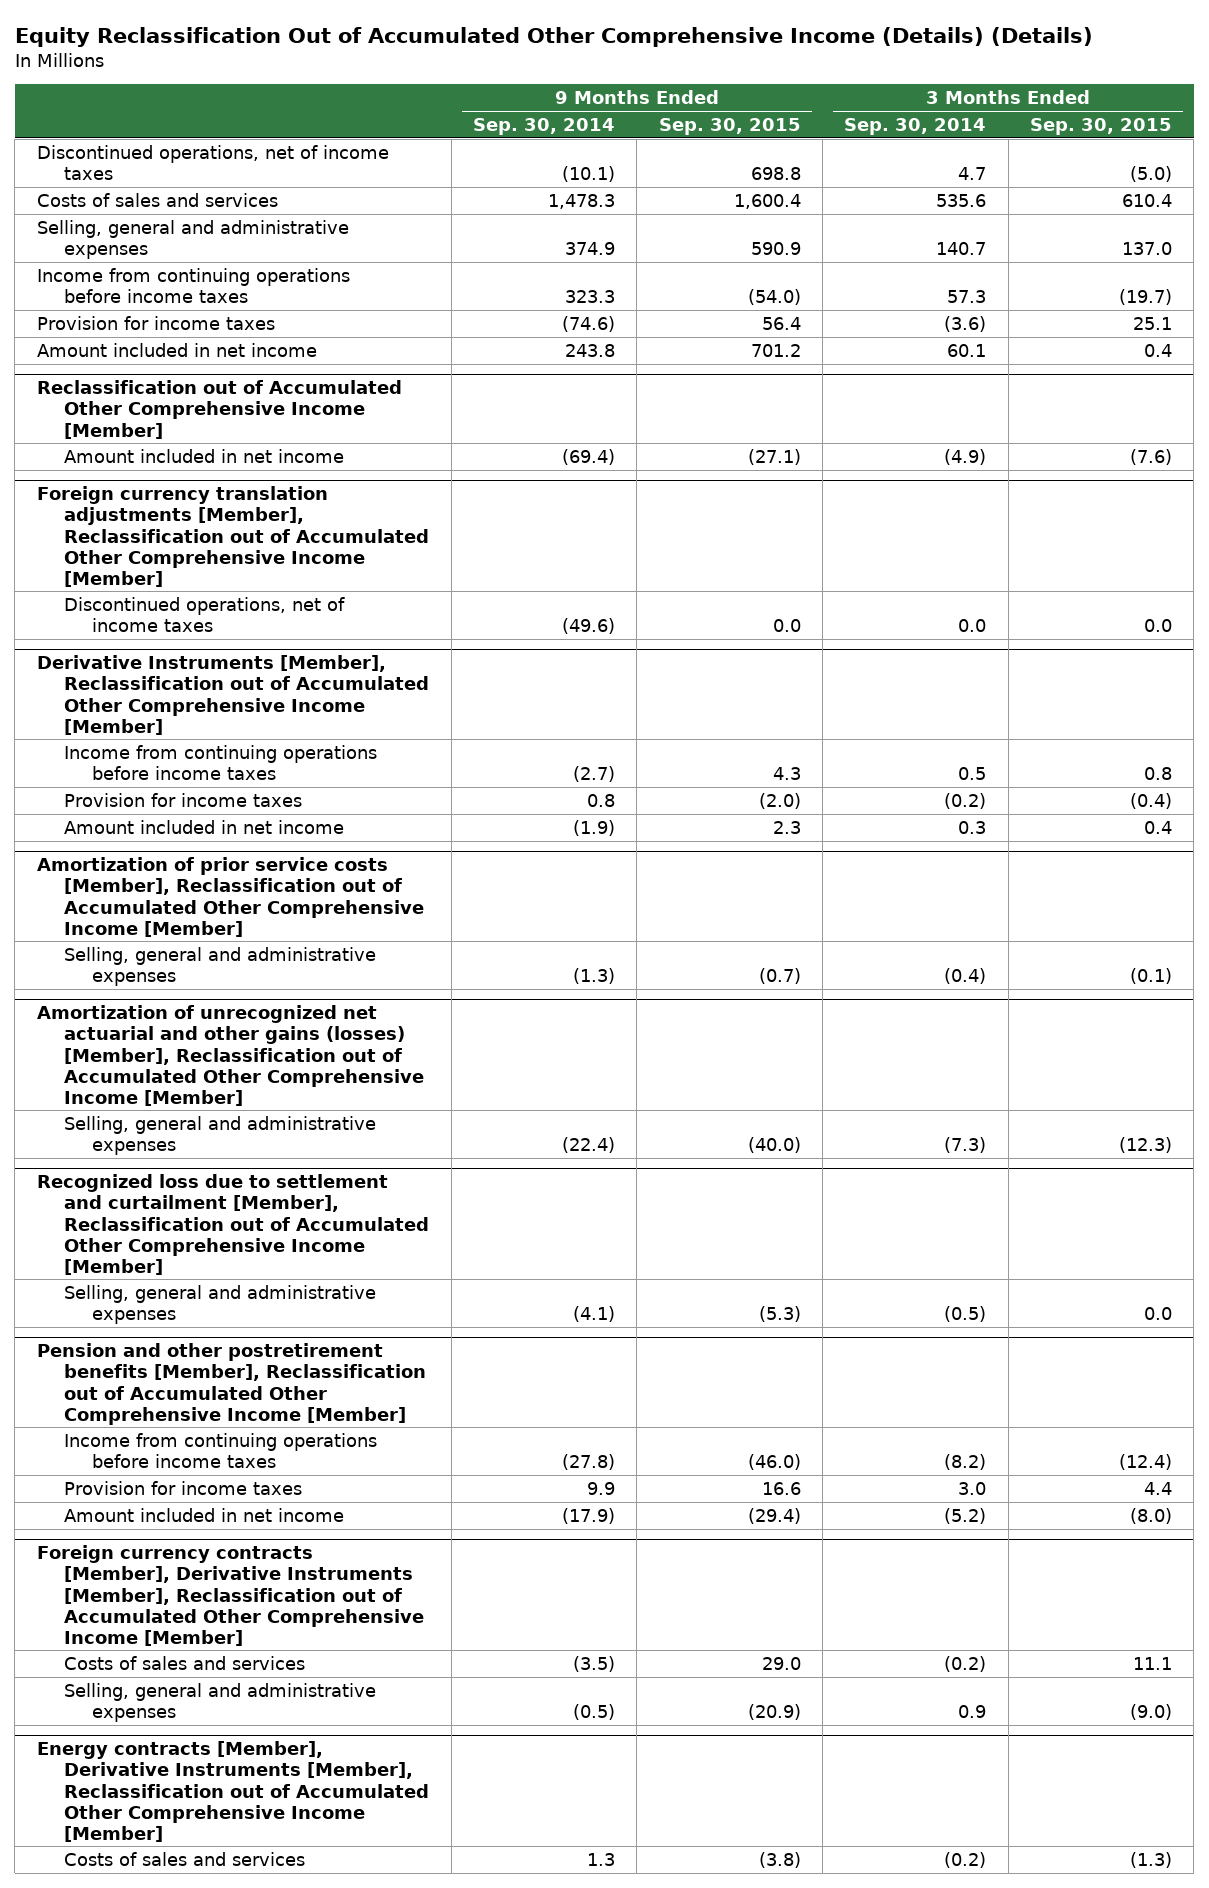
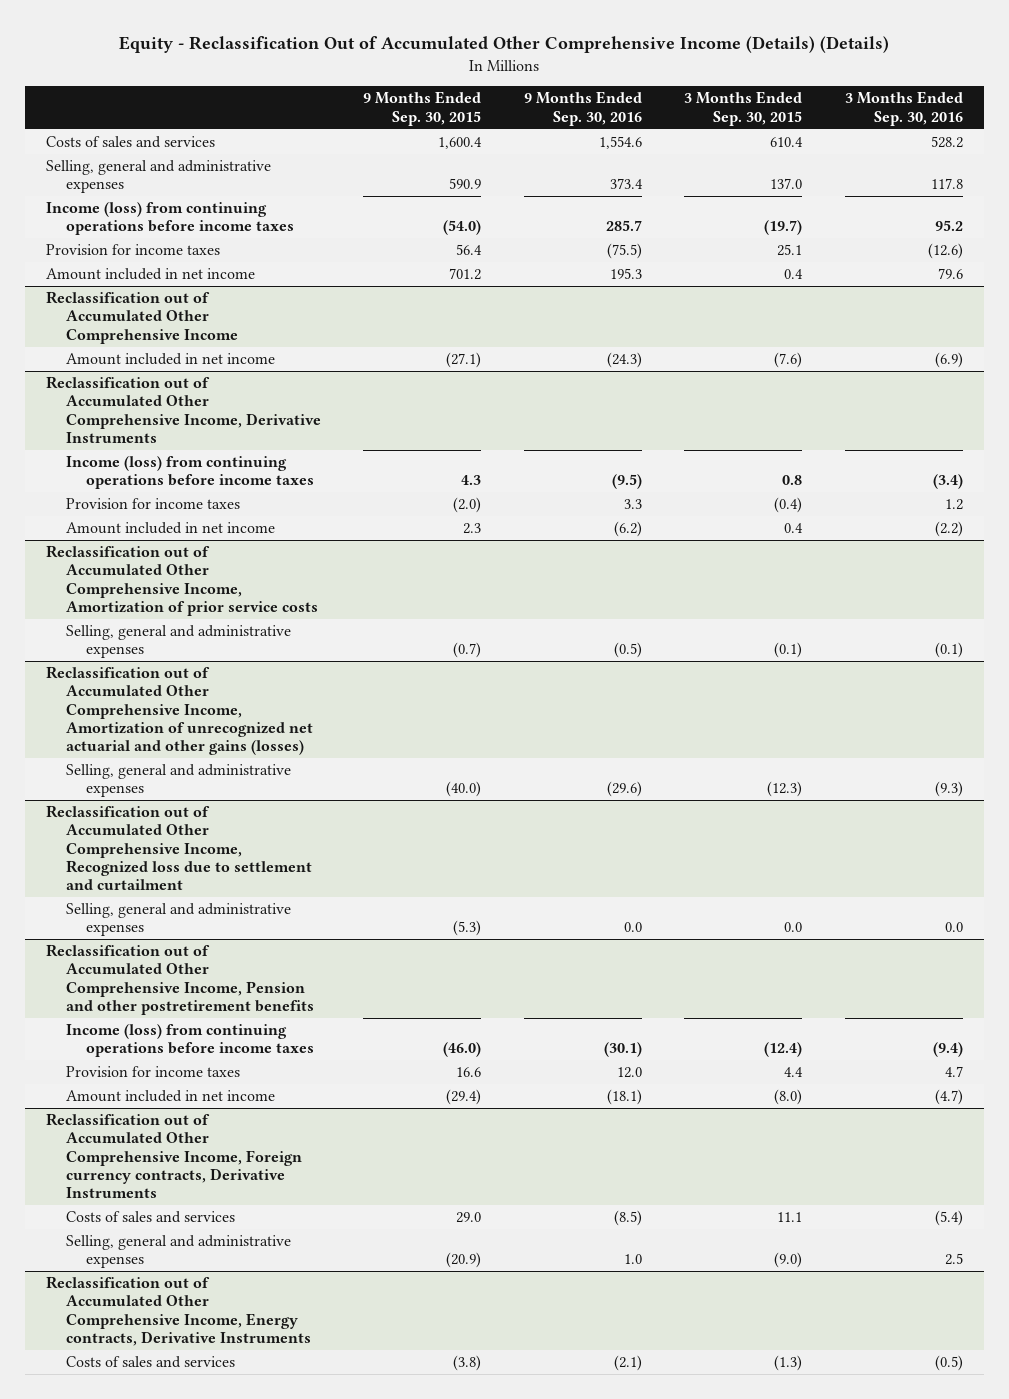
- Equity Reclassification Out of Accumulated Other Comprehensive Income (Details) (Details)
+ Equity - Reclassification Out of Accumulated Other Comprehensive Income (Details) (Details)
- | 9 Months Ended Sep. 30, 2014 | 9 Months Ended Sep. 30, 2015 | 3 Months Ended Sep. 30, 2014 | 3 Months Ended Sep. 30, 2015
+ | 9 Months Ended Sep. 30, 2015 | 9 Months Ended Sep. 30, 2016 | 3 Months Ended Sep. 30, 2015 | 3 Months Ended Sep. 30, 2016
- Discontinued operations, net of income taxes | (10.1) | 698.8 | 4.7 | (5.0)
- Income from continuing operations before income taxes | 323.3 | (54.0) | 57.3 | (19.7)
+ Income (loss) from continuing operations before income taxes | (54.0) | 285.7 | (19.7) | 95.2
- Reclassification out of Accumulated Other Comprehensive Income [Member]
+ Reclassification out of Accumulated Other Comprehensive Income
- Foreign currency translation adjustments [Member], Reclassification out of Accumulated Other Comprehensive Income [Member]
- Discontinued operations, net of income taxes | (49.6) | 0.0 | 0.0 | 0.0
- Derivative Instruments [Member], Reclassification out of Accumulated Other Comprehensive Income [Member]
- Income from continuing operations before income taxes | (2.7) | 4.3 | 0.5 | 0.8
+ Reclassification out of Accumulated Other Comprehensive Income, Derivative Instruments
+ Income (loss) from continuing operations before income taxes | 4.3 | (9.5) | 0.8 | (3.4)
- Amortization of prior service costs [Member], Reclassification out of Accumulated Other Comprehensive Income [Member]
+ Reclassification out of Accumulated Other Comprehensive Income, Amortization of prior service costs
- Amortization of unrecognized net actuarial and other gains (losses) [Member], Reclassification out of Accumulated Other Comprehensive Income [Member]
+ Reclassification out of Accumulated Other Comprehensive Income, Amortization of unrecognized net actuarial and other gains (losses)
- Recognized loss due to settlement and curtailment [Member], Reclassification out of Accumulated Other Comprehensive Income [Member]
+ Reclassification out of Accumulated Other Comprehensive Income, Recognized loss due to settlement and curtailment
- Pension and other postretirement benefits [Member], Reclassification out of Accumulated Other Comprehensive Income [Member]
- Income from continuing operations before income taxes | (27.8) | (46.0) | (8.2) | (12.4)
+ Reclassification out of Accumulated Other Comprehensive Income, Pension and other postretirement benefits
+ Income (loss) from continuing operations before income taxes | (46.0) | (30.1) | (12.4) | (9.4)
- Foreign currency contracts [Member], Derivative Instruments [Member], Reclassification out of Accumulated Other Comprehensive Income [Member]
+ Reclassification out of Accumulated Other Comprehensive Income, Foreign currency contracts, Derivative Instruments
- Energy contracts [Member], Derivative Instruments [Member], Reclassification out of Accumulated Other Comprehensive Income [Member]
+ Reclassification out of Accumulated Other Comprehensive Income, Energy contracts, Derivative Instruments

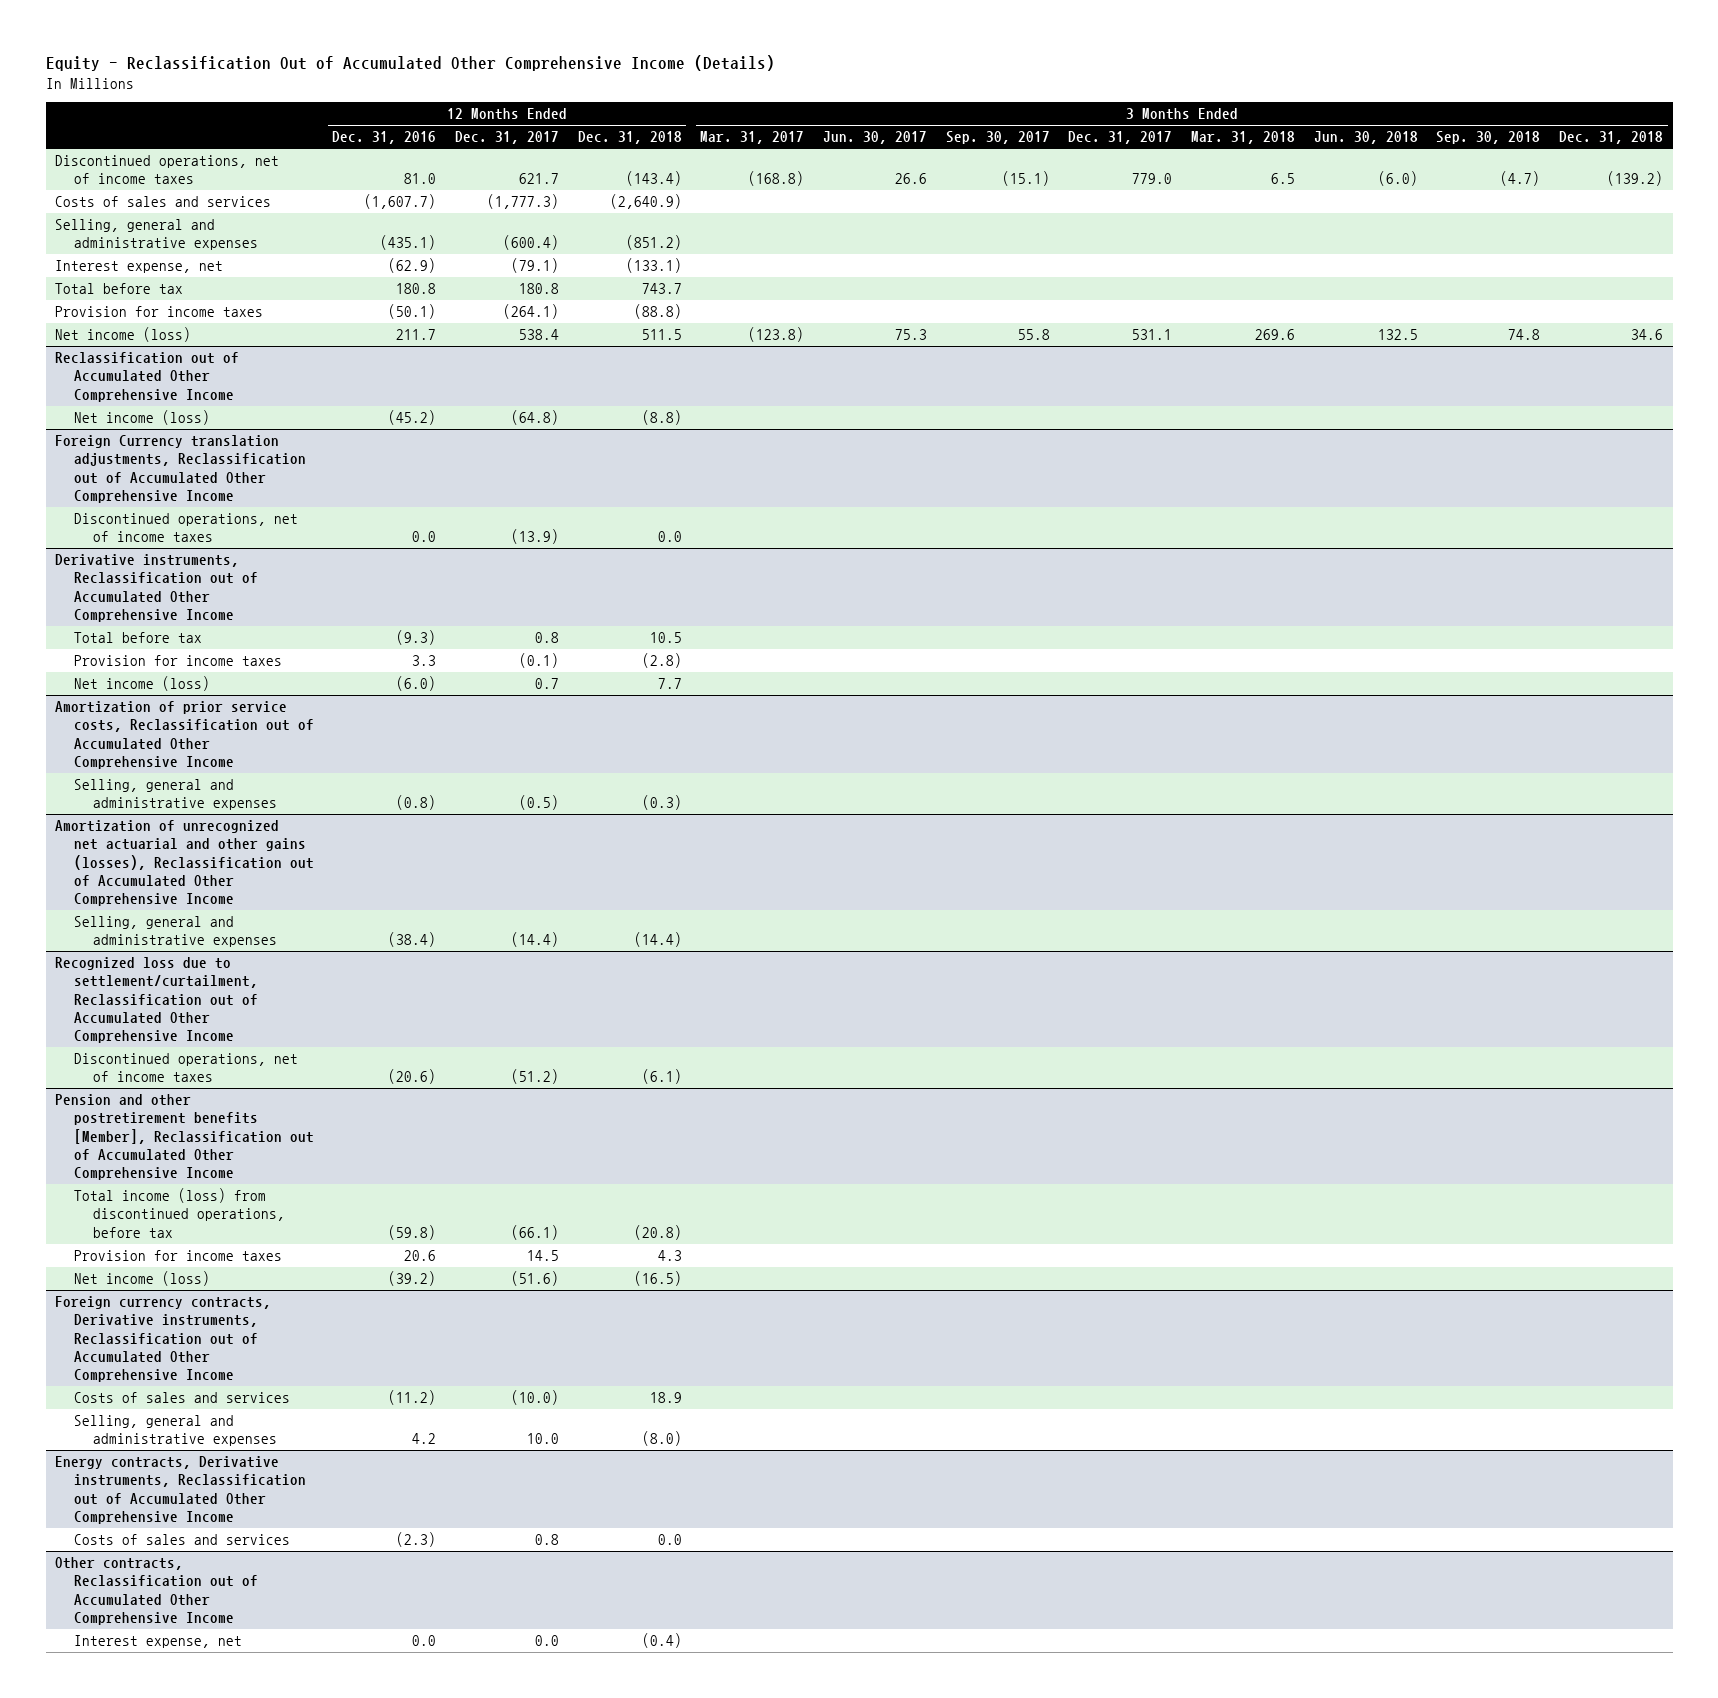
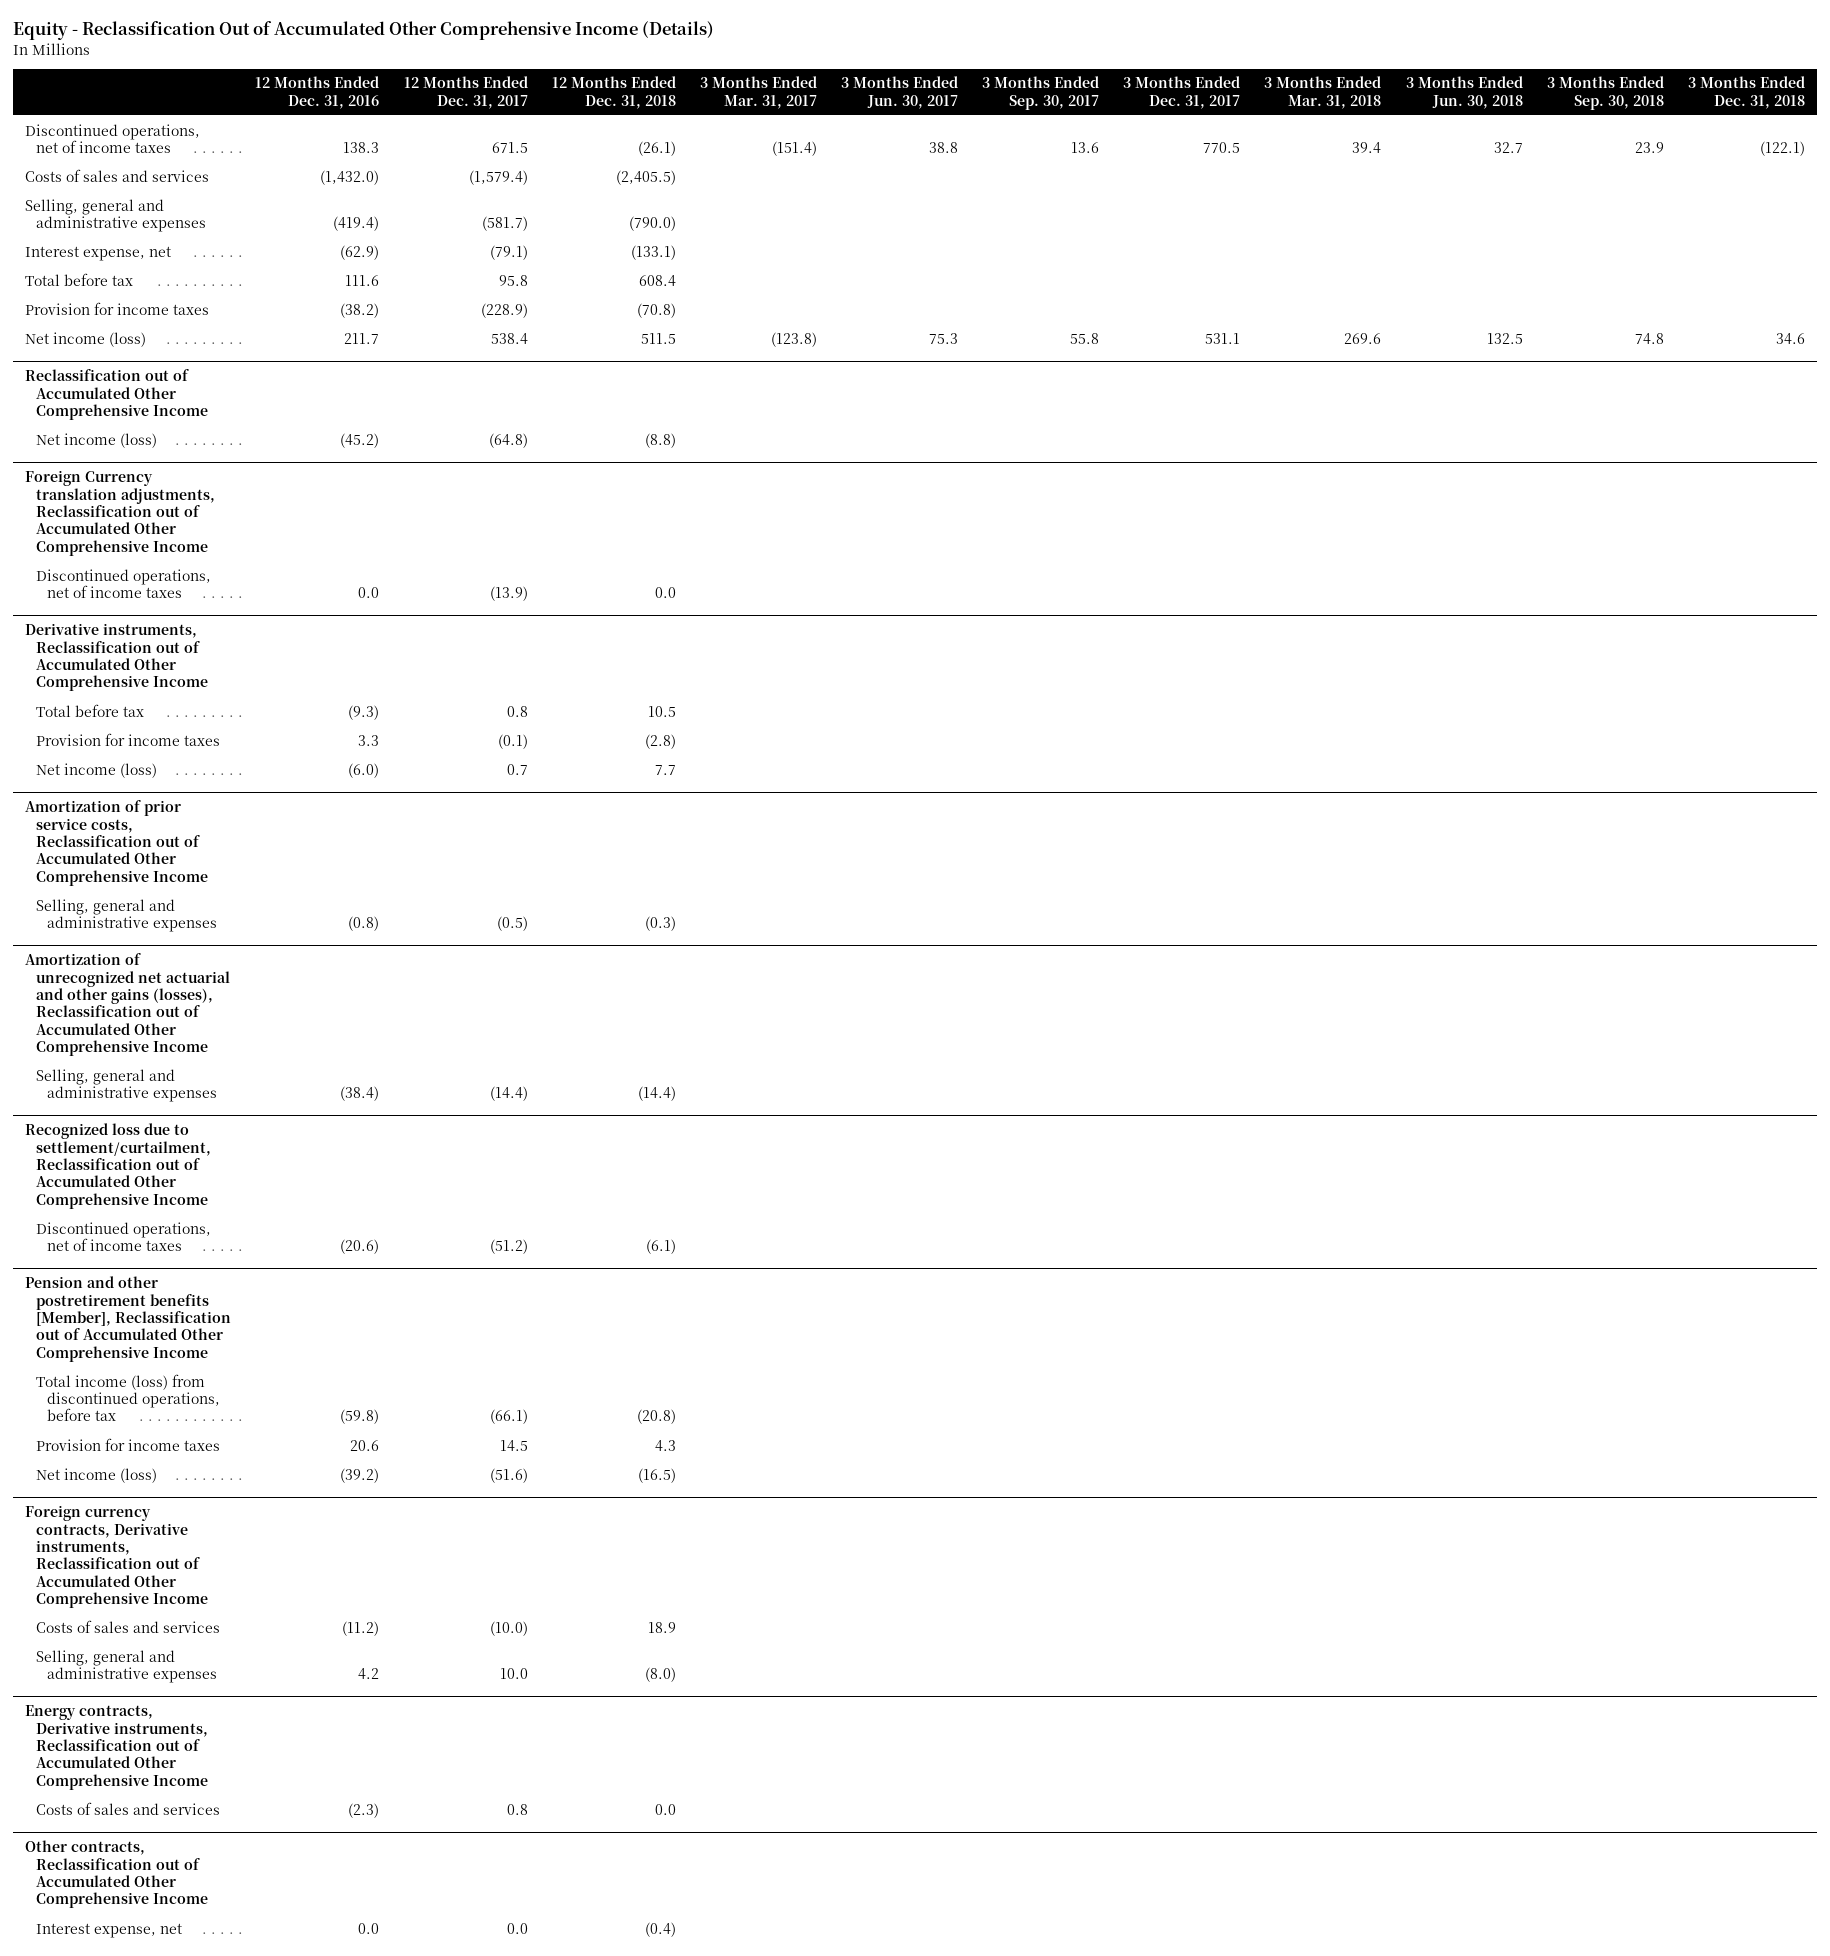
- Discontinued operations, net of income taxes | 81.0 | 621.7 | (143.4) | (168.8) | 26.6 | (15.1) | 779.0 | 6.5 | (6.0) | (4.7) | (139.2)
- Costs of sales and services | (1,607.7) | (1,777.3) | (2,640.9) | | | | | | | |
- Selling, general and administrative expenses | (435.1) | (600.4) | (851.2) | | | | | | | |
+ Discontinued operations, net of income taxes | 138.3 | 671.5 | (26.1) | (151.4) | 38.8 | 13.6 | 770.5 | 39.4 | 32.7 | 23.9 | (122.1)
+ Costs of sales and services | (1,432.0) | (1,579.4) | (2,405.5) | | | | | | | |
+ Selling, general and administrative expenses | (419.4) | (581.7) | (790.0) | | | | | | | |
- Total before tax | 180.8 | 180.8 | 743.7 | | | | | | | |
- Provision for income taxes | (50.1) | (264.1) | (88.8) | | | | | | | |
+ Total before tax | 111.6 | 95.8 | 608.4 | | | | | | | |
+ Provision for income taxes | (38.2) | (228.9) | (70.8) | | | | | | | |

